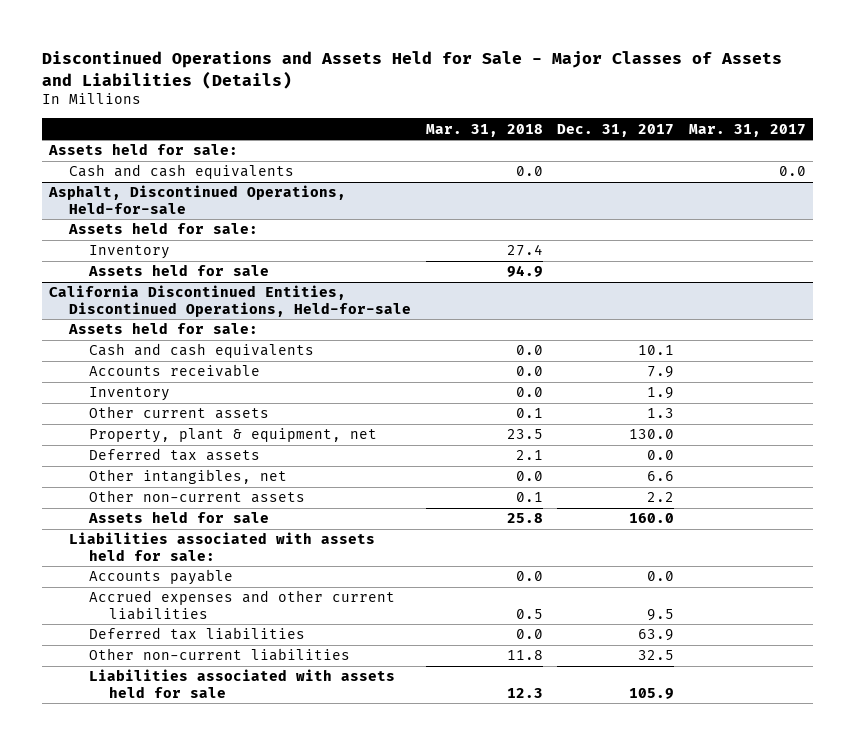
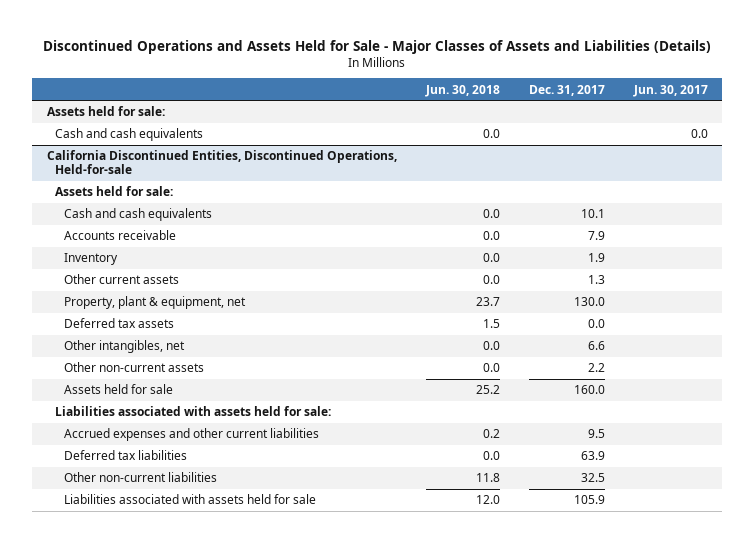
- | Mar. 31, 2018 | Dec. 31, 2017 | Mar. 31, 2017
+ | Jun. 30, 2018 | Dec. 31, 2017 | Jun. 30, 2017
- Asphalt, Discontinued Operations, Held-for-sale
- Assets held for sale:
- Inventory | 27.4 | |
- Assets held for sale | 94.9 | |
@ California Discontinued Entities, Discontinued Operations, Held-for-sale
- Accounts payable | 0.0 | 0.0 |

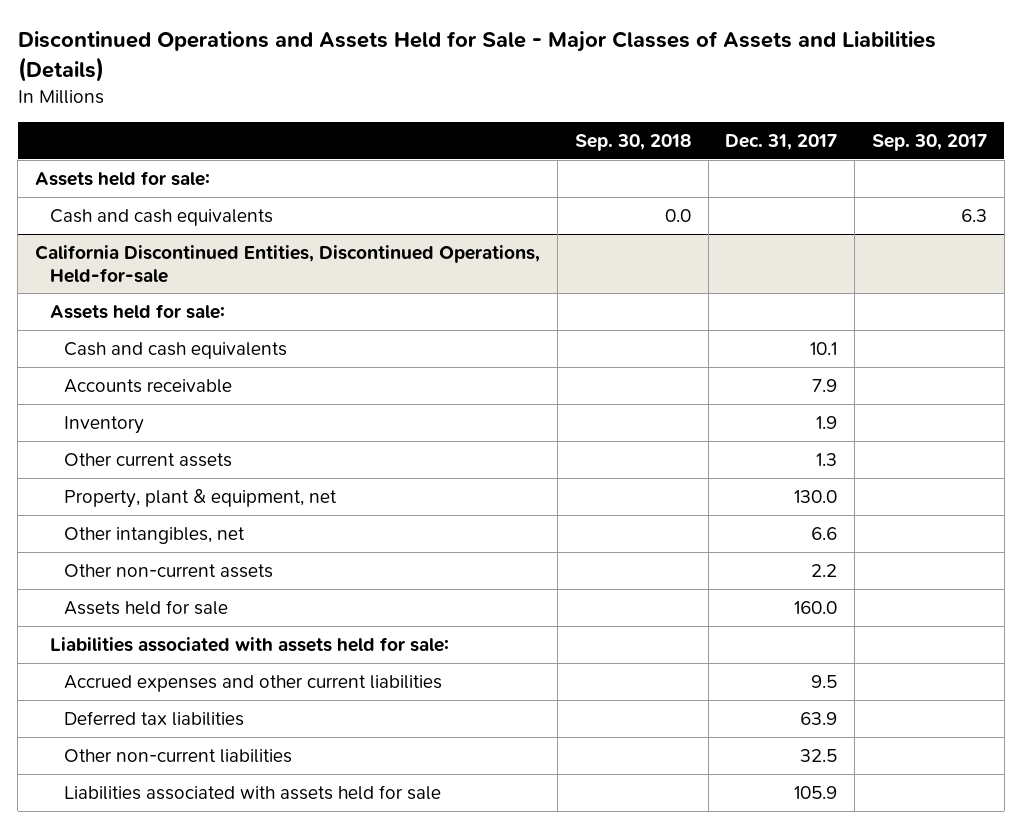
- | Jun. 30, 2018 | Dec. 31, 2017 | Jun. 30, 2017
+ | Sep. 30, 2018 | Dec. 31, 2017 | Sep. 30, 2017
@ California Discontinued Entities, Discontinued Operations, Held-for-sale
- Deferred tax assets | 1.5 | 0.0 |

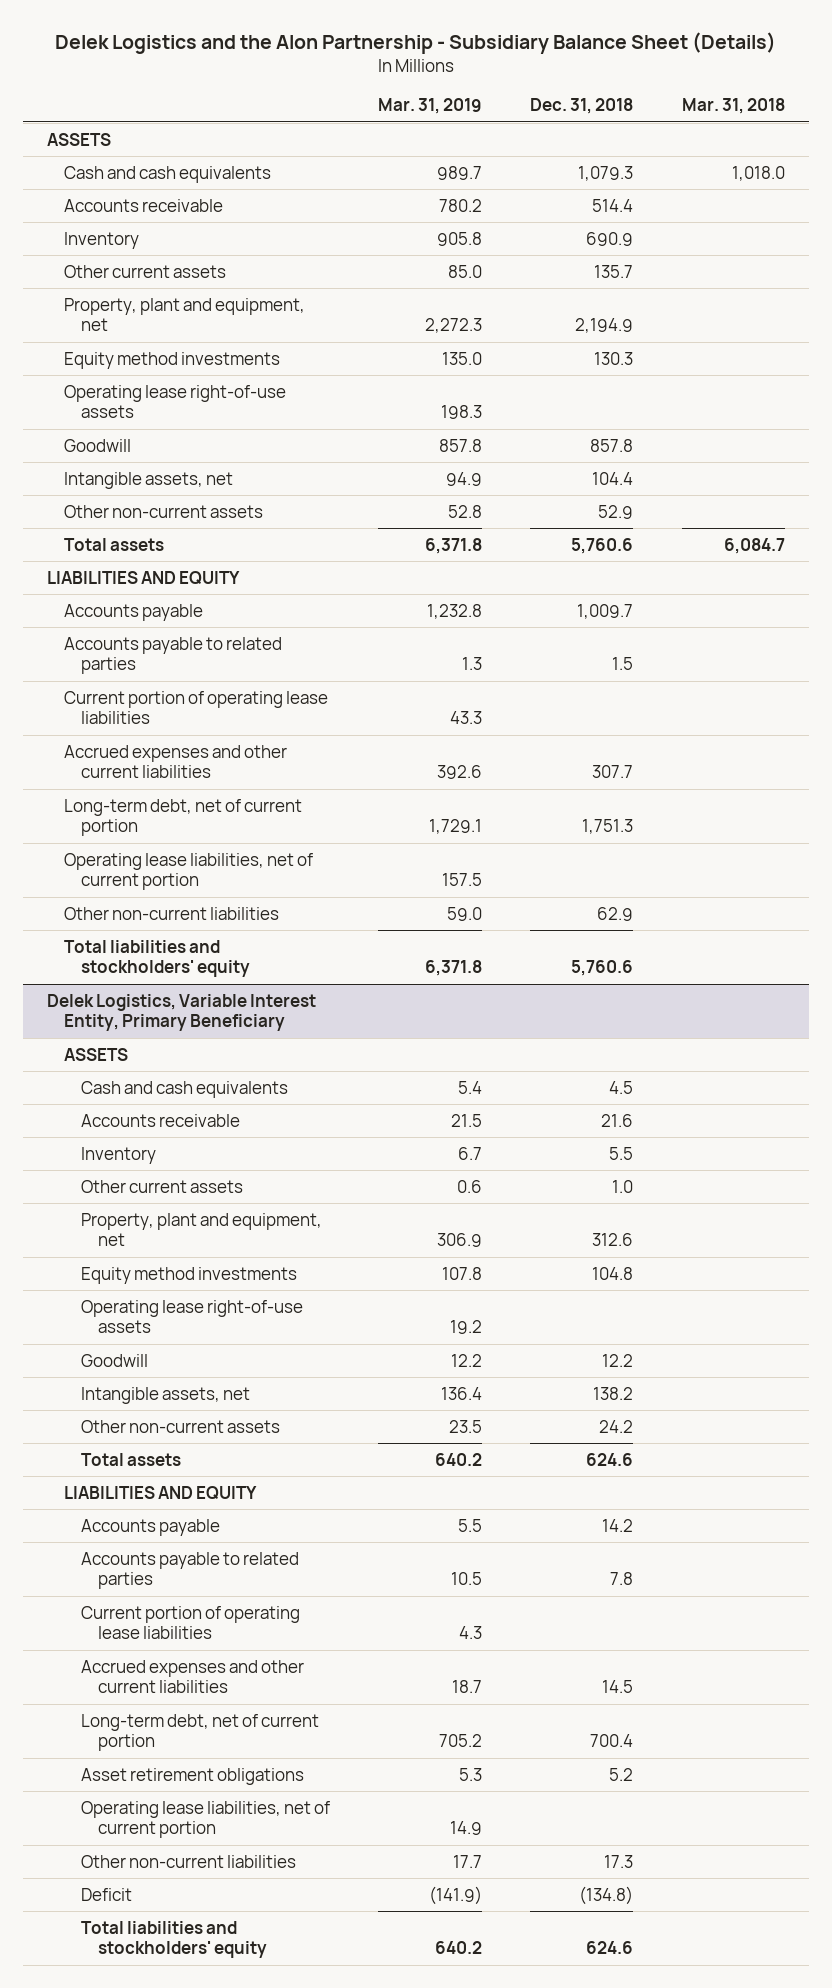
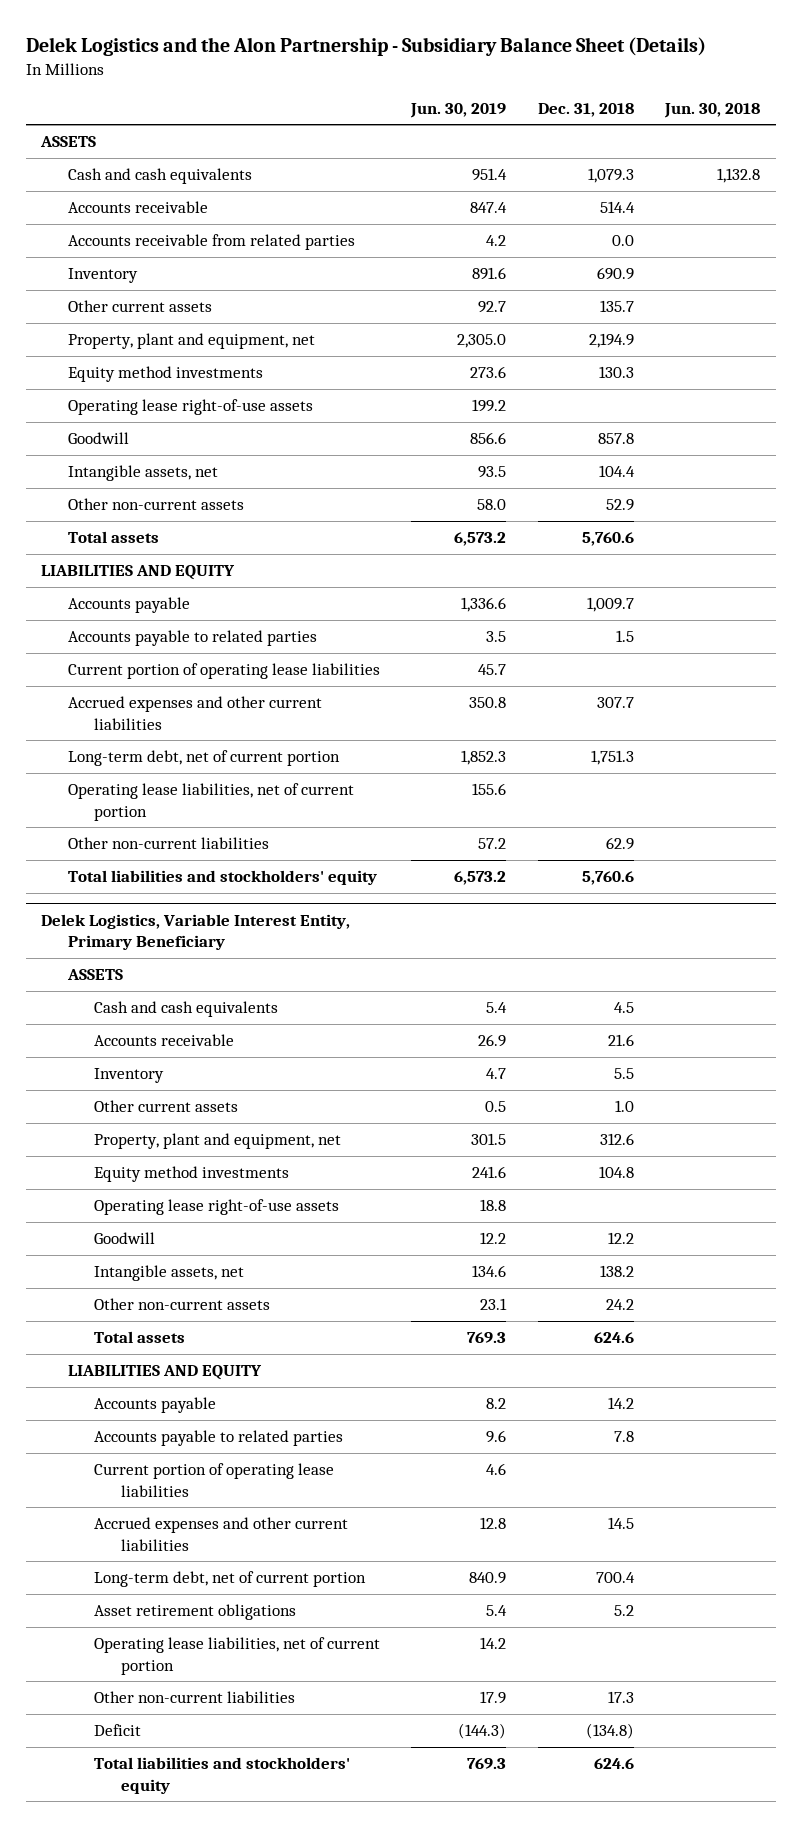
- | Mar. 31, 2019 | Dec. 31, 2018 | Mar. 31, 2018
+ | Jun. 30, 2019 | Dec. 31, 2018 | Jun. 30, 2018
+ Accounts receivable from related parties | 4.2 | 0.0 |

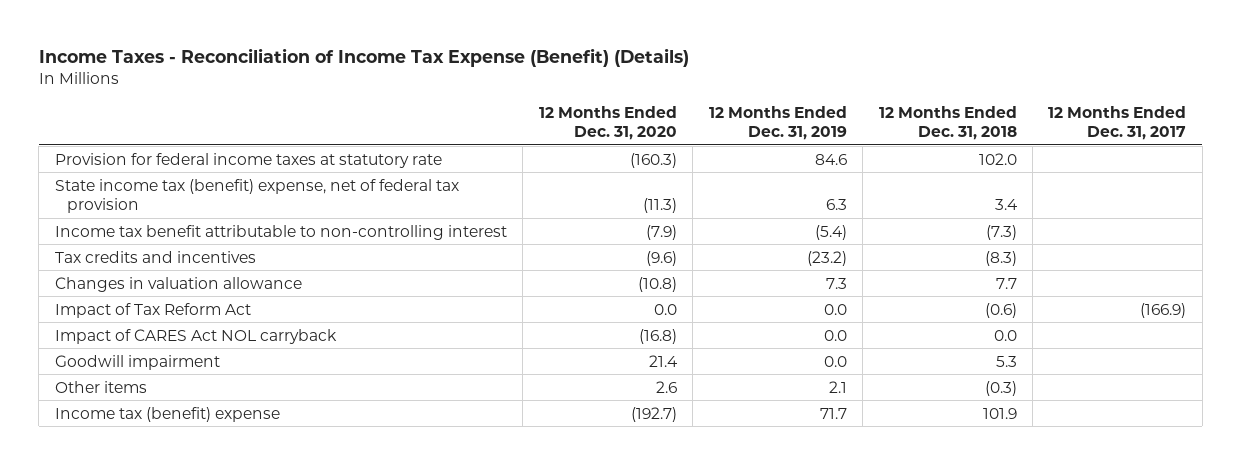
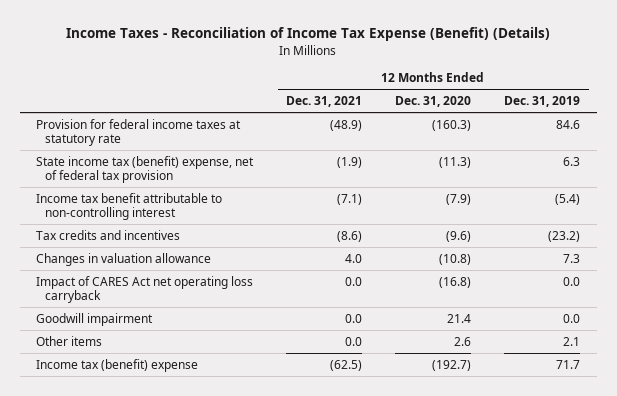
- | 12 Months Ended Dec. 31, 2020 | 12 Months Ended Dec. 31, 2019 | 12 Months Ended Dec. 31, 2018 | 12 Months Ended Dec. 31, 2017
+ | 12 Months Ended Dec. 31, 2021 | 12 Months Ended Dec. 31, 2020 | 12 Months Ended Dec. 31, 2019
- Impact of Tax Reform Act | 0.0 | 0.0 | (0.6) | (166.9)
- Impact of CARES Act NOL carryback | (16.8) | 0.0 | 0.0 |
+ Impact of CARES Act net operating loss carryback | 0.0 | (16.8) | 0.0

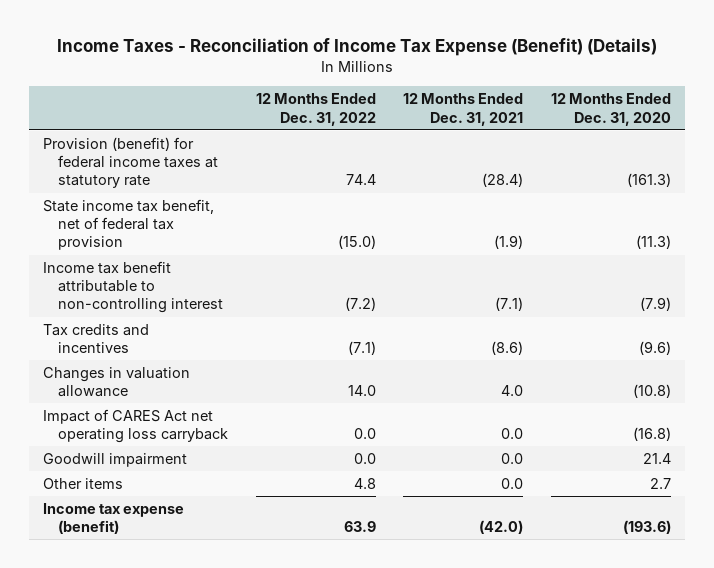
- | 12 Months Ended Dec. 31, 2021 | 12 Months Ended Dec. 31, 2020 | 12 Months Ended Dec. 31, 2019
+ | 12 Months Ended Dec. 31, 2022 | 12 Months Ended Dec. 31, 2021 | 12 Months Ended Dec. 31, 2020
- Provision for federal income taxes at statutory rate | (48.9) | (160.3) | 84.6
- State income tax (benefit) expense, net of federal tax provision | (1.9) | (11.3) | 6.3
+ Provision (benefit) for federal income taxes at statutory rate | 74.4 | (28.4) | (161.3)
+ State income tax benefit, net of federal tax provision | (15.0) | (1.9) | (11.3)
- Other items | 0.0 | 2.6 | 2.1
- Income tax (benefit) expense | (62.5) | (192.7) | 71.7
+ Other items | 4.8 | 0.0 | 2.7
+ Income tax expense (benefit) | 63.9 | (42.0) | (193.6)

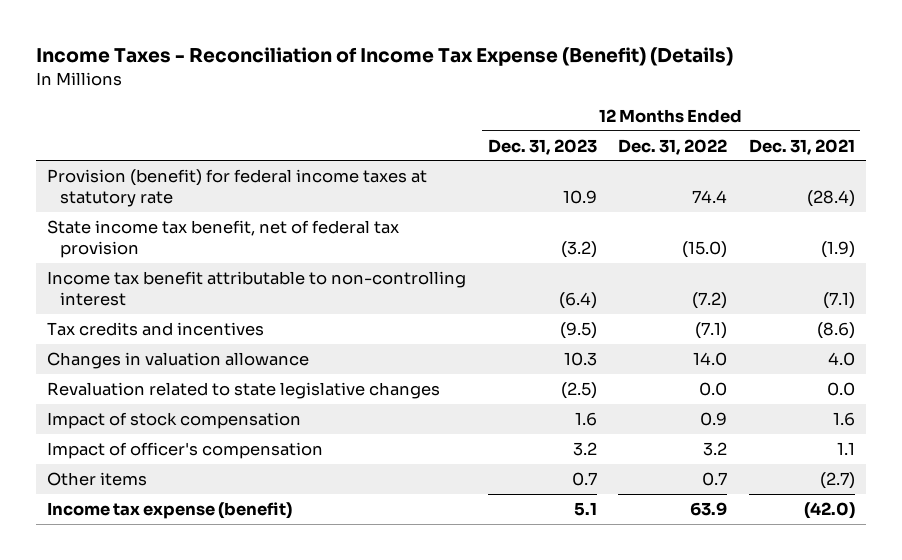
- | 12 Months Ended Dec. 31, 2022 | 12 Months Ended Dec. 31, 2021 | 12 Months Ended Dec. 31, 2020
+ | 12 Months Ended Dec. 31, 2023 | 12 Months Ended Dec. 31, 2022 | 12 Months Ended Dec. 31, 2021
- Impact of CARES Act net operating loss carryback | 0.0 | 0.0 | (16.8)
- Goodwill impairment | 0.0 | 0.0 | 21.4
- Other items | 4.8 | 0.0 | 2.7
+ Revaluation related to state legislative changes | (2.5) | 0.0 | 0.0
+ Impact of stock compensation | 1.6 | 0.9 | 1.6
+ Impact of officer's compensation | 3.2 | 3.2 | 1.1
+ Other items | 0.7 | 0.7 | (2.7)

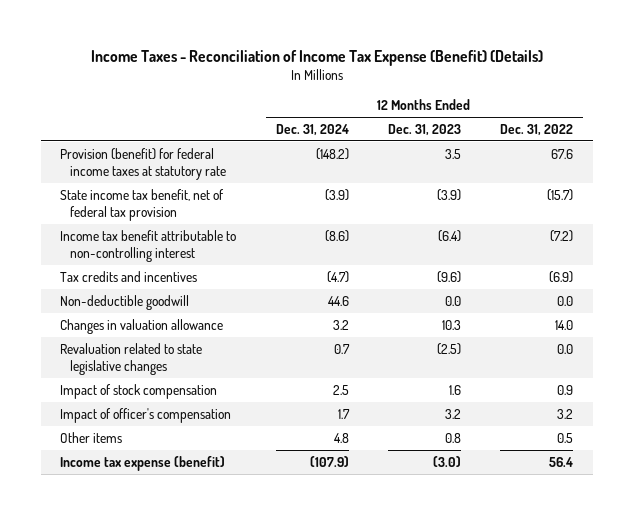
- | 12 Months Ended Dec. 31, 2023 | 12 Months Ended Dec. 31, 2022 | 12 Months Ended Dec. 31, 2021
+ | 12 Months Ended Dec. 31, 2024 | 12 Months Ended Dec. 31, 2023 | 12 Months Ended Dec. 31, 2022
- Provision (benefit) for federal income taxes at statutory rate | 10.9 | 74.4 | (28.4)
- State income tax benefit, net of federal tax provision | (3.2) | (15.0) | (1.9)
+ Provision (benefit) for federal income taxes at statutory rate | (148.2) | 3.5 | 67.6
+ State income tax benefit, net of federal tax provision | (3.9) | (3.9) | (15.7)
- Tax credits and incentives | (9.5) | (7.1) | (8.6)
+ Tax credits and incentives | (4.7) | (9.6) | (6.9)
+ Non-deductible goodwill | 44.6 | 0.0 | 0.0
- Other items | 0.7 | 0.7 | (2.7)
- Income tax expense (benefit) | 5.1 | 63.9 | (42.0)
+ Other items | 4.8 | 0.8 | 0.5
+ Income tax expense (benefit) | (107.9) | (3.0) | 56.4

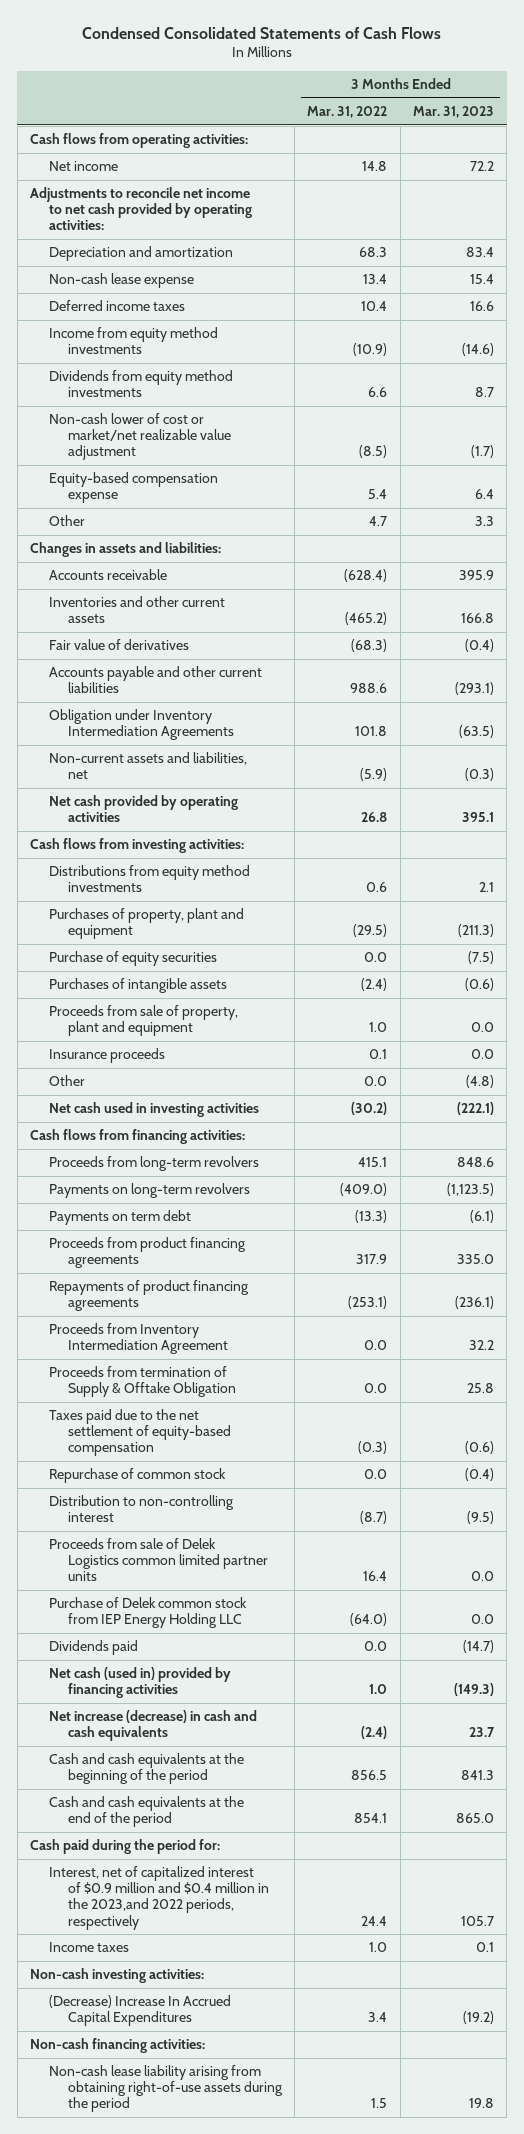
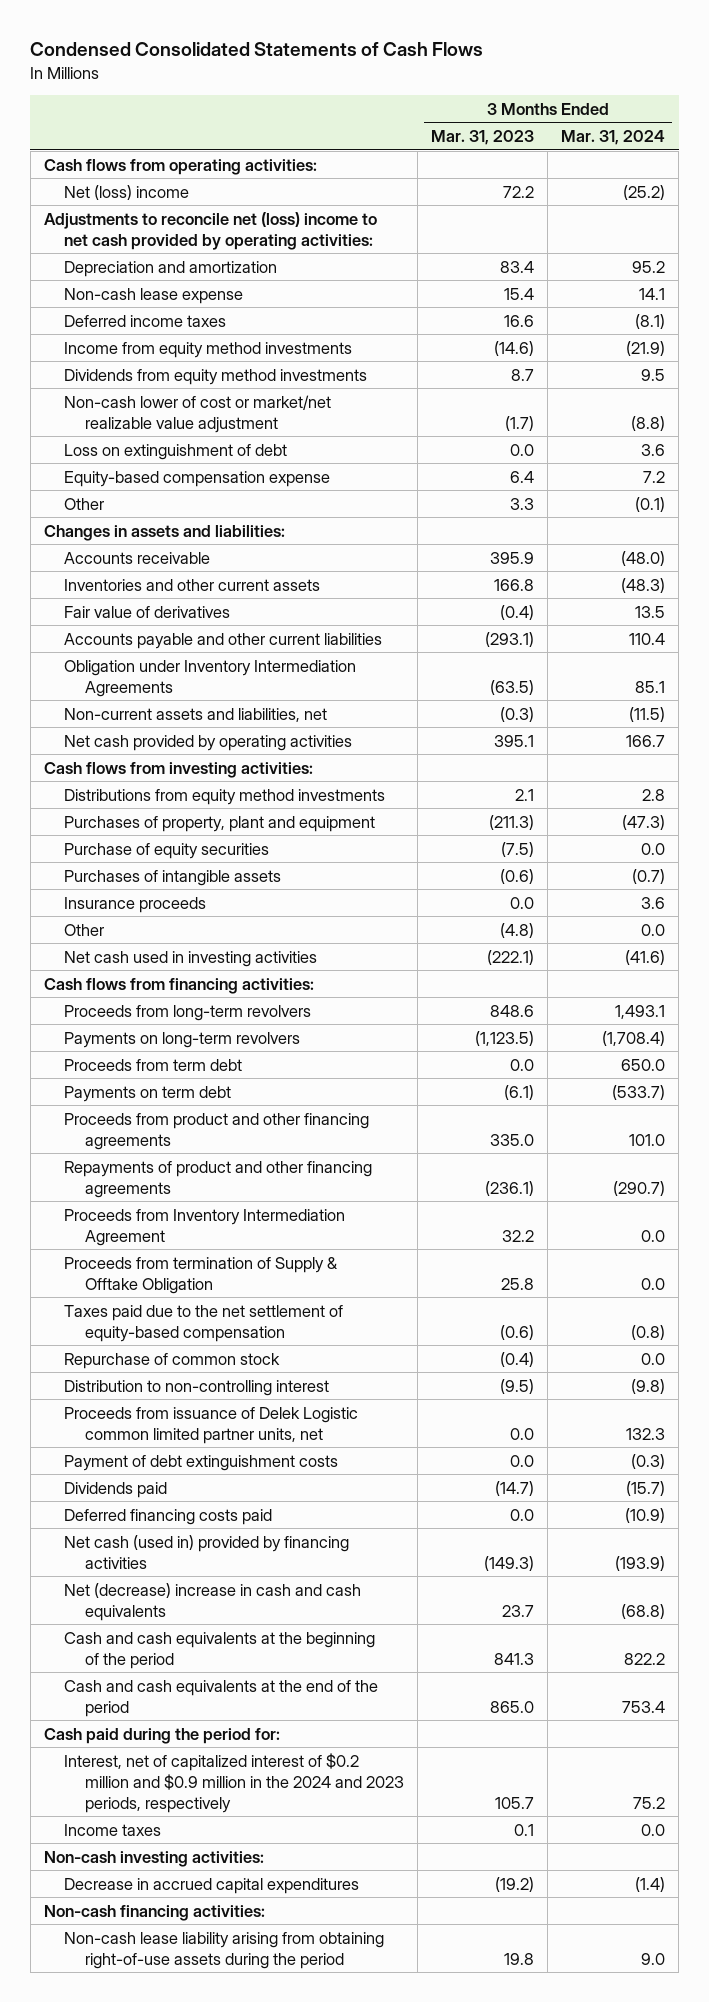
- | 3 Months Ended Mar. 31, 2022 | 3 Months Ended Mar. 31, 2023
+ | 3 Months Ended Mar. 31, 2023 | 3 Months Ended Mar. 31, 2024
- Net income | 14.8 | 72.2
- Adjustments to reconcile net income to net cash provided by operating activities:
+ Net (loss) income | 72.2 | (25.2)
+ Adjustments to reconcile net (loss) income to net cash provided by operating activities:
+ Loss on extinguishment of debt | 0.0 | 3.6
- Proceeds from sale of property, plant and equipment | 1.0 | 0.0
+ Proceeds from term debt | 0.0 | 650.0
- Proceeds from product financing agreements | 317.9 | 335.0
- Repayments of product financing agreements | (253.1) | (236.1)
+ Proceeds from product and other financing agreements | 335.0 | 101.0
+ Repayments of product and other financing agreements | (236.1) | (290.7)
- Proceeds from sale of Delek Logistics common limited partner units | 16.4 | 0.0
- Purchase of Delek common stock from IEP Energy Holding LLC | (64.0) | 0.0
+ Proceeds from issuance of Delek Logistic common limited partner units, net | 0.0 | 132.3
+ Payment of debt extinguishment costs | 0.0 | (0.3)
+ Deferred financing costs paid | 0.0 | (10.9)
- Net increase (decrease) in cash and cash equivalents | (2.4) | 23.7
+ Net (decrease) increase in cash and cash equivalents | 23.7 | (68.8)
- Interest, net of capitalized interest of $0.9 million and $0.4 million in the 2023,and 2022 periods, respectively | 24.4 | 105.7
+ Interest, net of capitalized interest of $0.2 million and $0.9 million in the 2024 and 2023 periods, respectively | 105.7 | 75.2
- (Decrease) Increase In Accrued Capital Expenditures | 3.4 | (19.2)
+ Decrease in accrued capital expenditures | (19.2) | (1.4)

